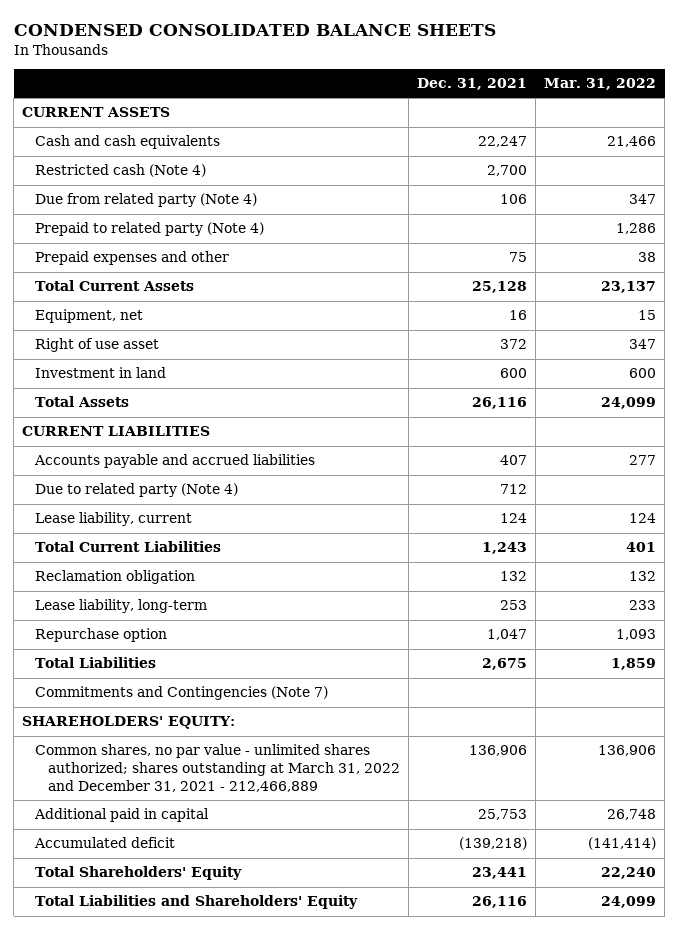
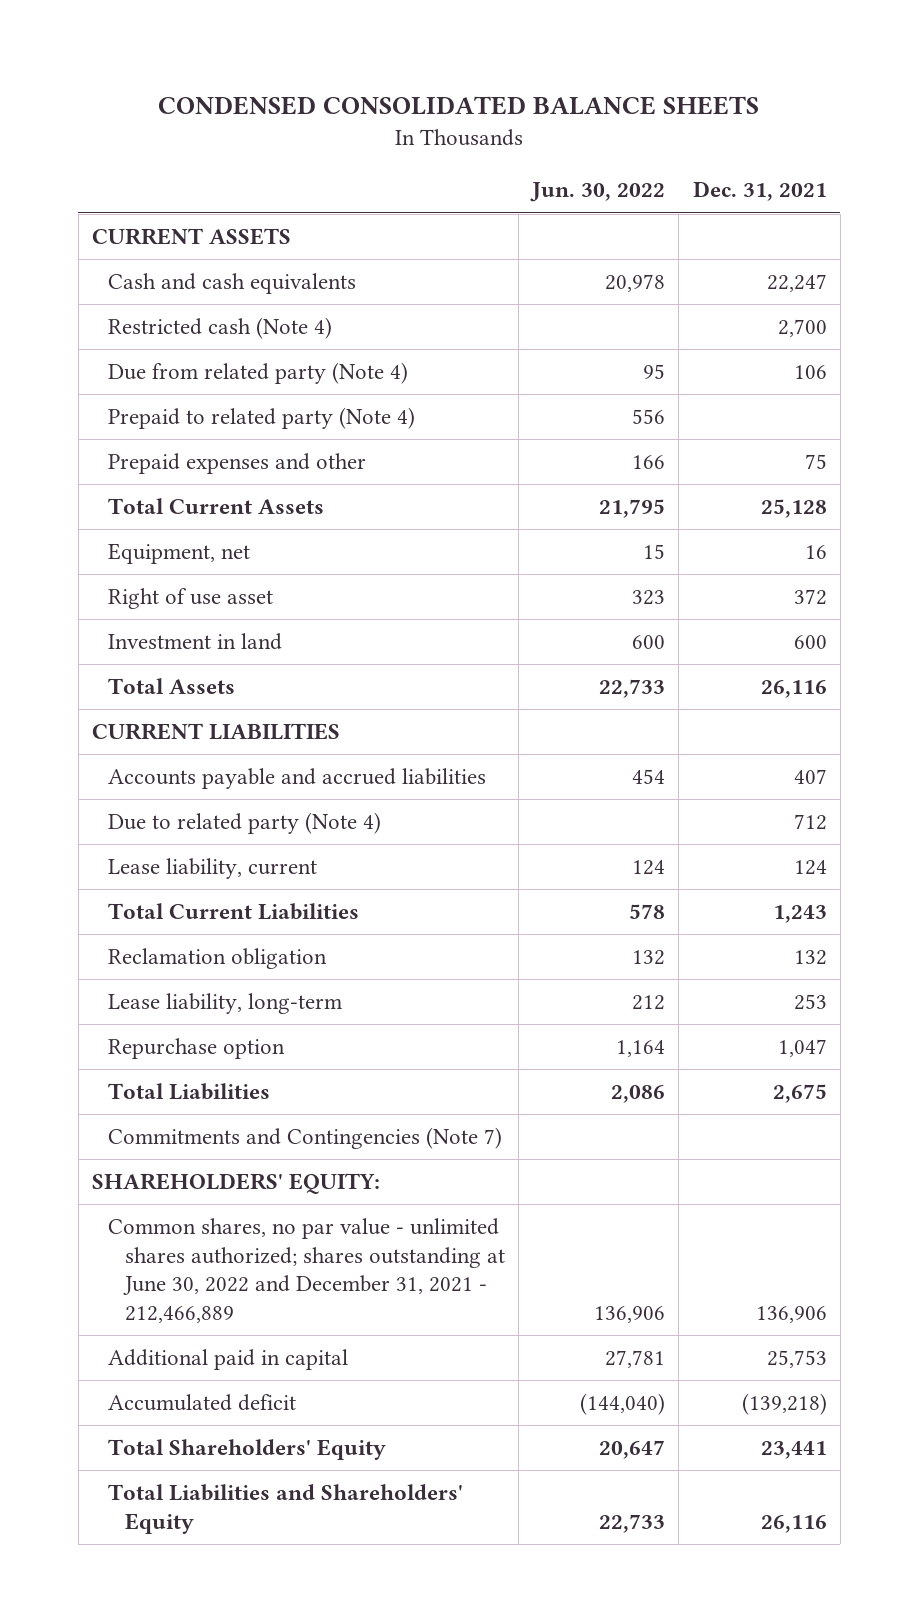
- | Dec. 31, 2021 | Mar. 31, 2022
+ | Jun. 30, 2022 | Dec. 31, 2021
- Common shares, no par value - unlimited shares authorized; shares outstanding at March 31, 2022 and December 31, 2021 - 212,466,889 | 136,906 | 136,906
+ Common shares, no par value - unlimited shares authorized; shares outstanding at June 30, 2022 and December 31, 2021 - 212,466,889 | 136,906 | 136,906

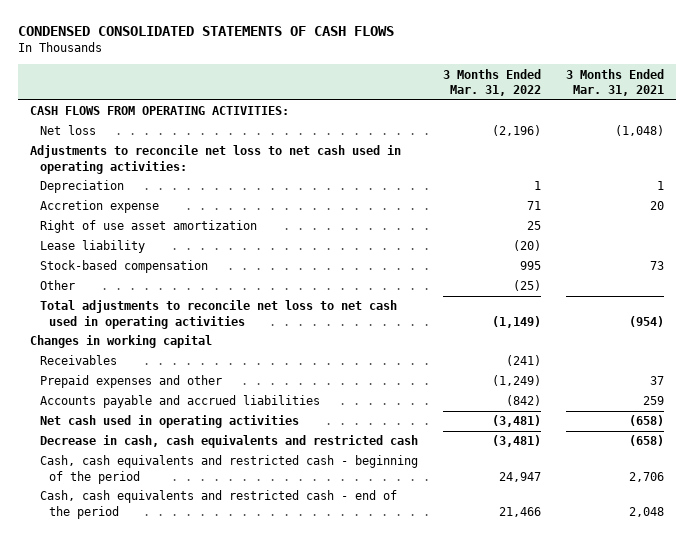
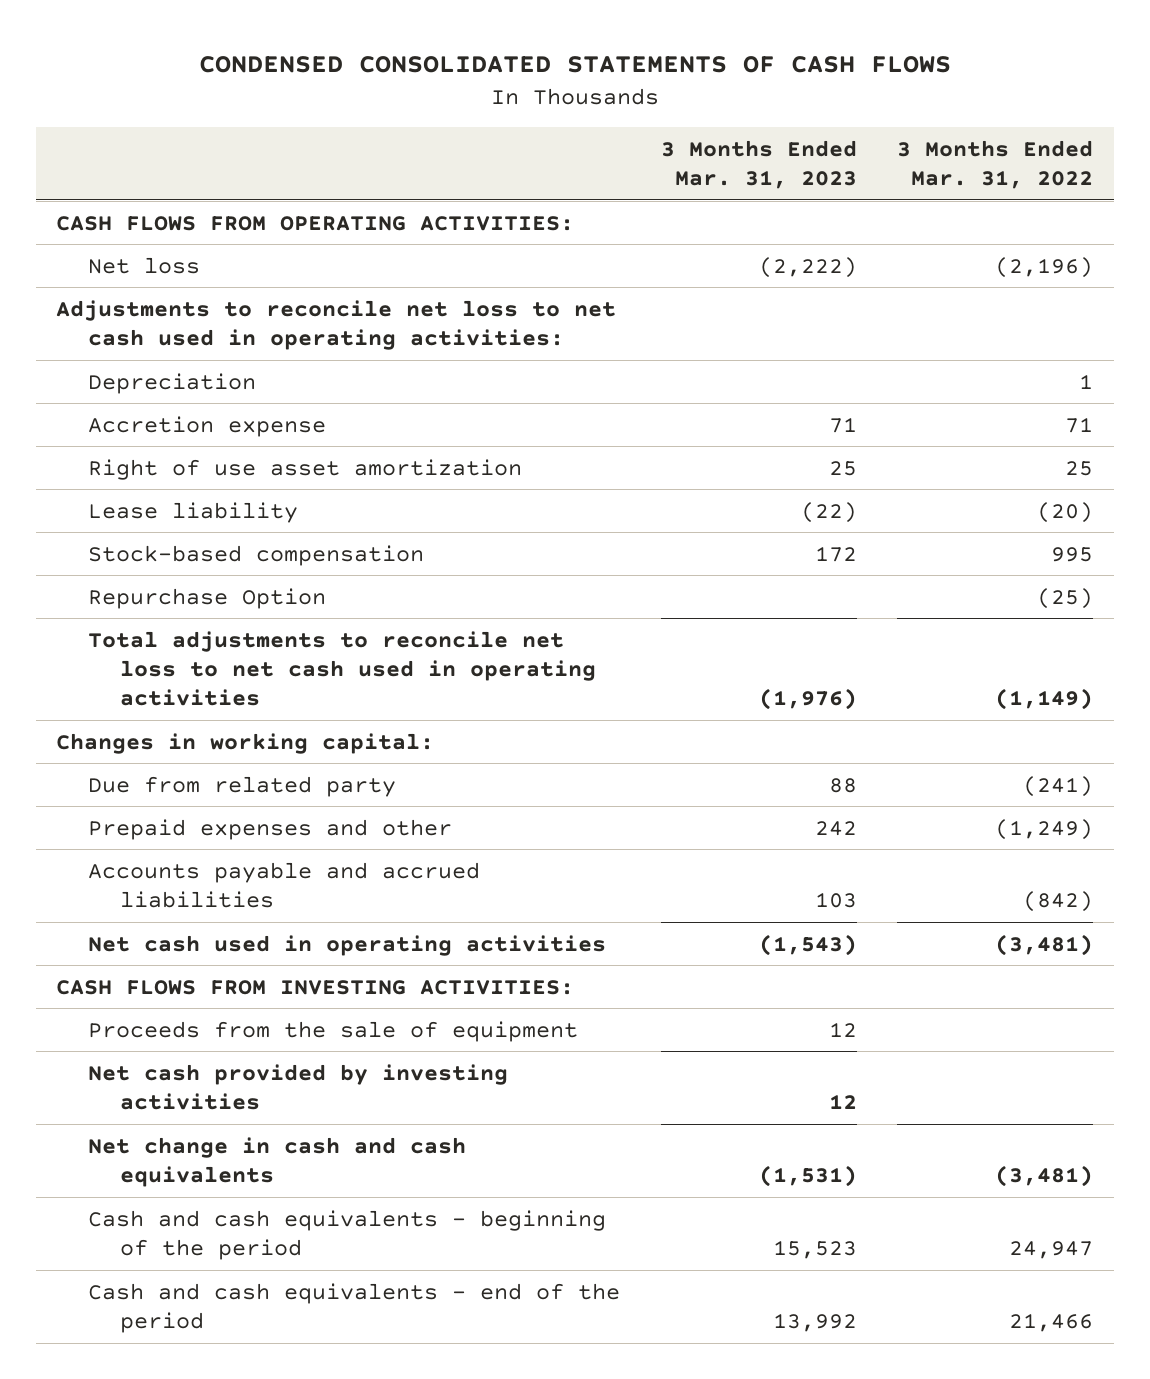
- | 3 Months Ended Mar. 31, 2022 | 3 Months Ended Mar. 31, 2021
+ | 3 Months Ended Mar. 31, 2023 | 3 Months Ended Mar. 31, 2022
- Other | (25) |
+ Repurchase Option | | (25)
- Changes in working capital
- Receivables | (241) |
+ Changes in working capital:
+ Due from related party | 88 | (241)
- Decrease in cash, cash equivalents and restricted cash | (3,481) | (658)
- Cash, cash equivalents and restricted cash - beginning of the period | 24,947 | 2,706
- Cash, cash equivalents and restricted cash - end of the period | 21,466 | 2,048
+ CASH FLOWS FROM INVESTING ACTIVITIES:
+ Proceeds from the sale of equipment | 12 |
+ Net cash provided by investing activities | 12 |
+ Net change in cash and cash equivalents | (1,531) | (3,481)
+ Cash and cash equivalents - beginning of the period | 15,523 | 24,947
+ Cash and cash equivalents - end of the period | 13,992 | 21,466

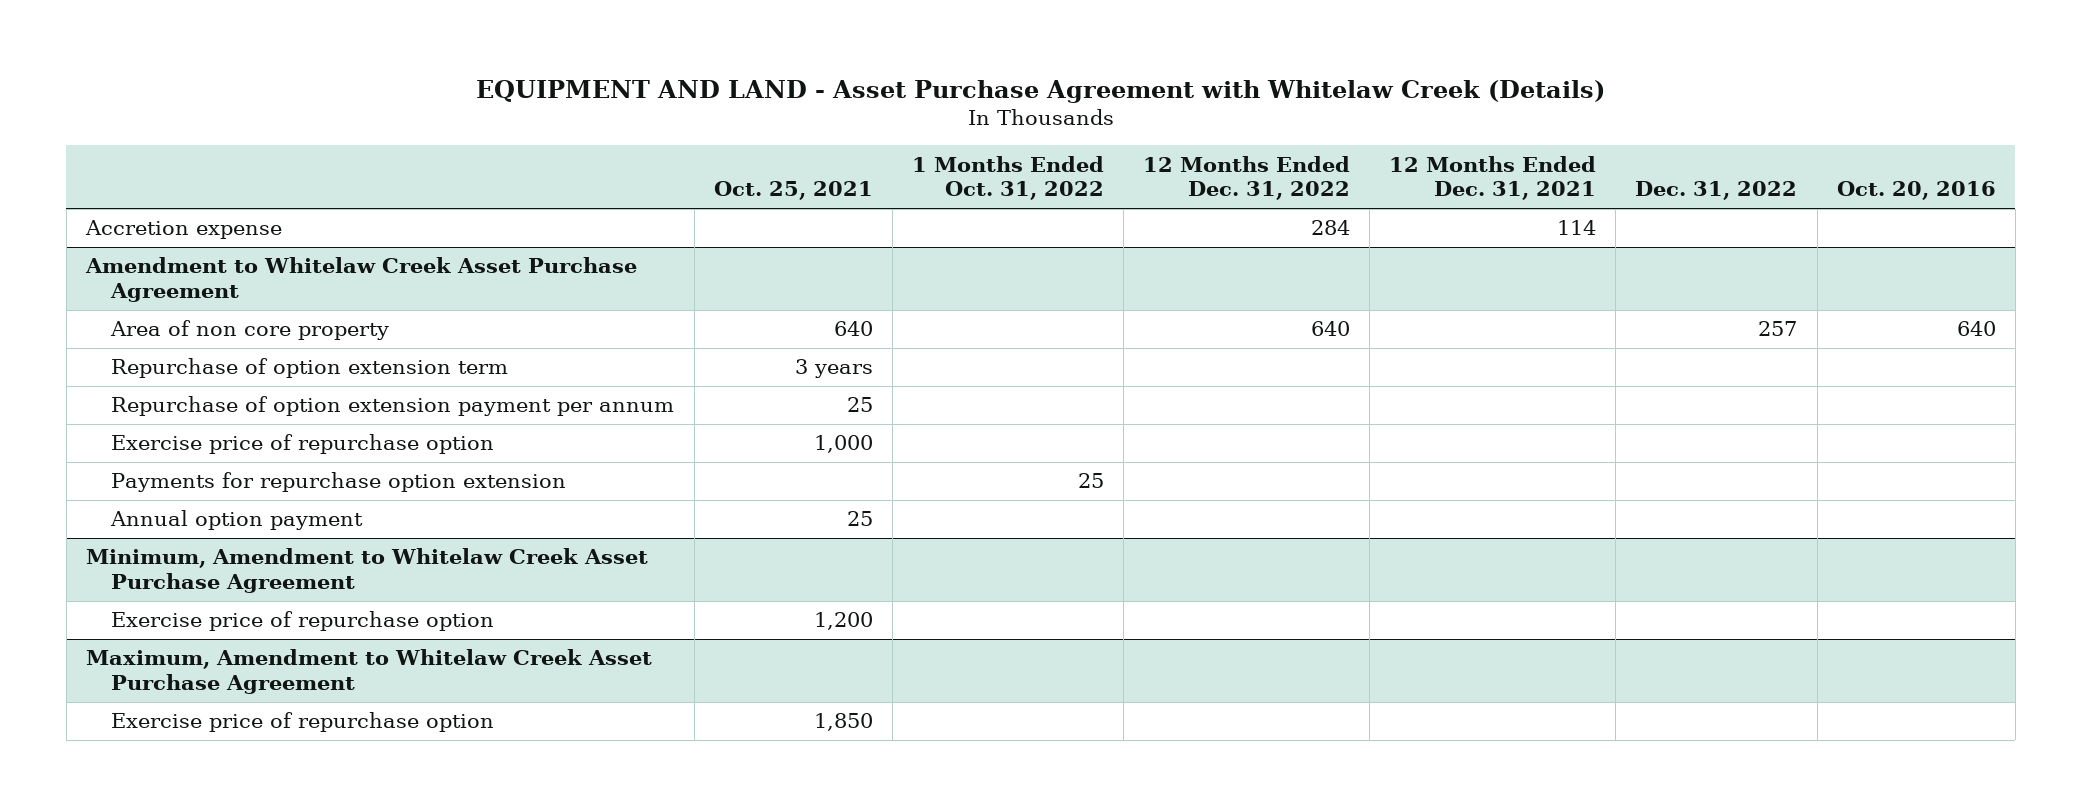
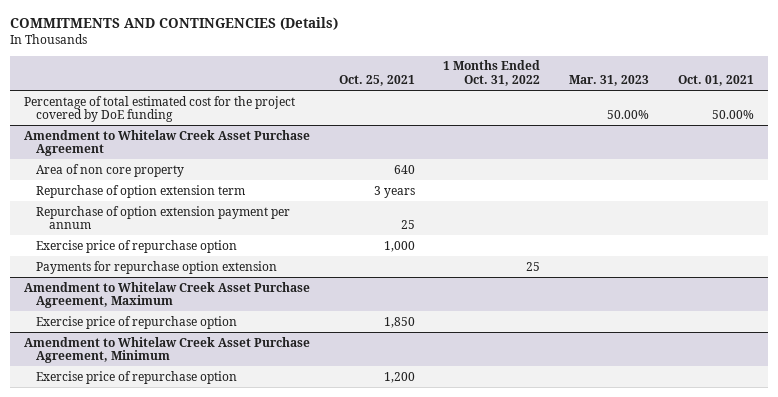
- EQUIPMENT AND LAND - Asset Purchase Agreement with Whitelaw Creek (Details)
+ COMMITMENTS AND CONTINGENCIES (Details)
- | Oct. 25, 2021 | 1 Months Ended Oct. 31, 2022 | 12 Months Ended Dec. 31, 2022 | 12 Months Ended Dec. 31, 2021 | Dec. 31, 2022 | Oct. 20, 2016
+ | Oct. 25, 2021 | 1 Months Ended Oct. 31, 2022 | Mar. 31, 2023 | Oct. 01, 2021
- Accretion expense | | | 284 | 114 | |
+ Percentage of total estimated cost for the project covered by DoE funding | | | 50.00% | 50.00%
@ Amendment to Whitelaw Creek Asset Purchase Agreement
- Annual option payment | 25 | | | | |
- Minimum, Amendment to Whitelaw Creek Asset Purchase Agreement
- Exercise price of repurchase option | 1,200 | | | | |
- Maximum, Amendment to Whitelaw Creek Asset Purchase Agreement
+ Amendment to Whitelaw Creek Asset Purchase Agreement, Maximum
+ Amendment to Whitelaw Creek Asset Purchase Agreement, Minimum
+ Exercise price of repurchase option | 1,200 | | |

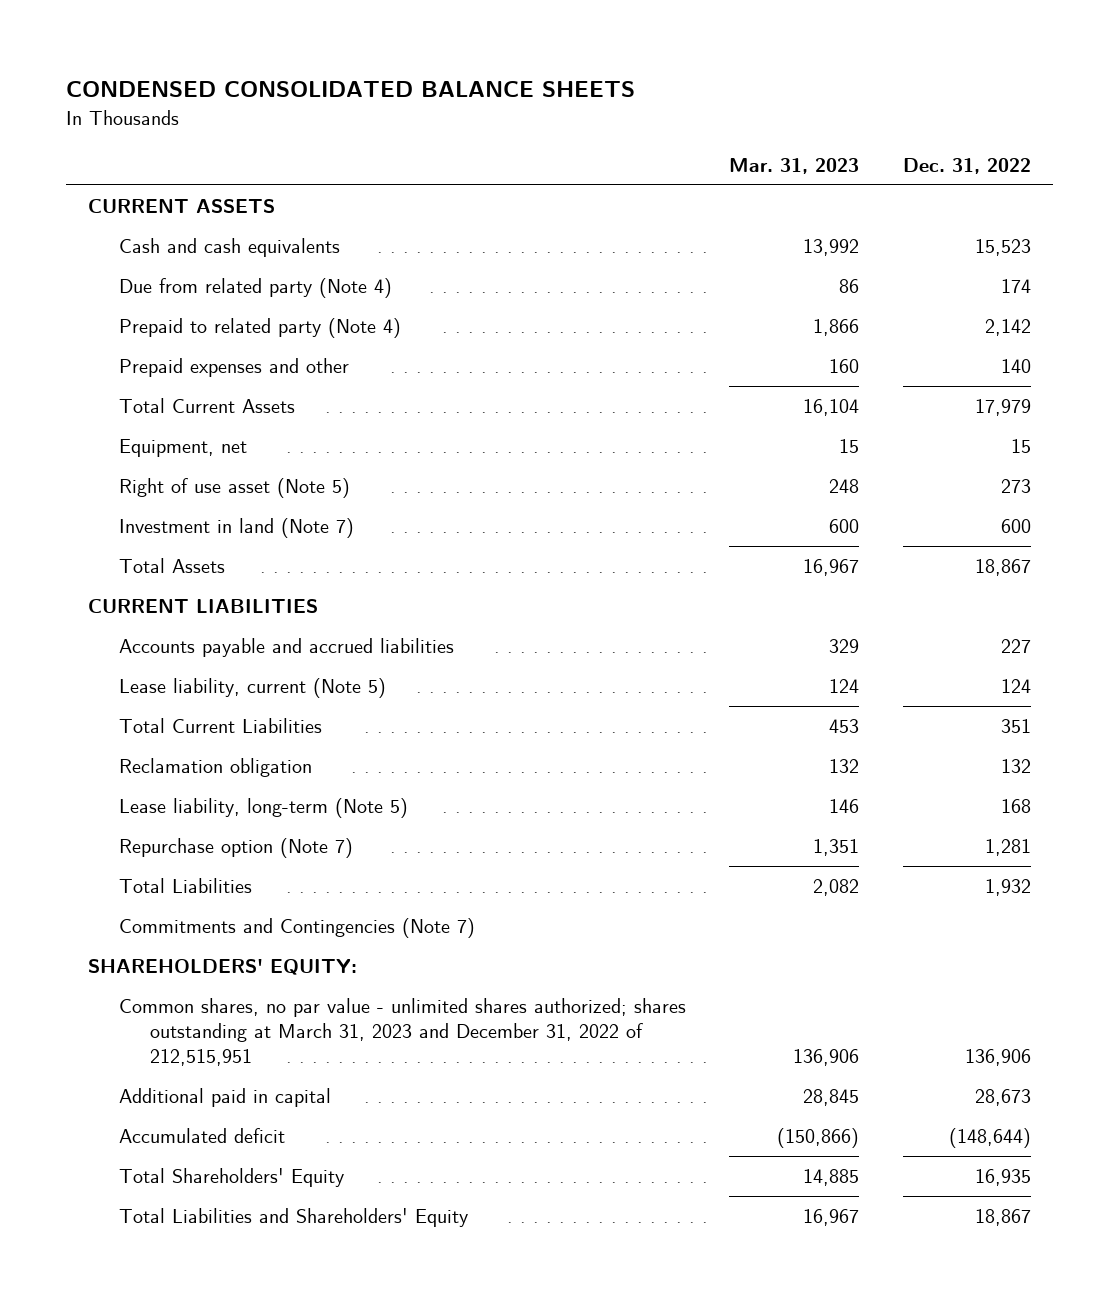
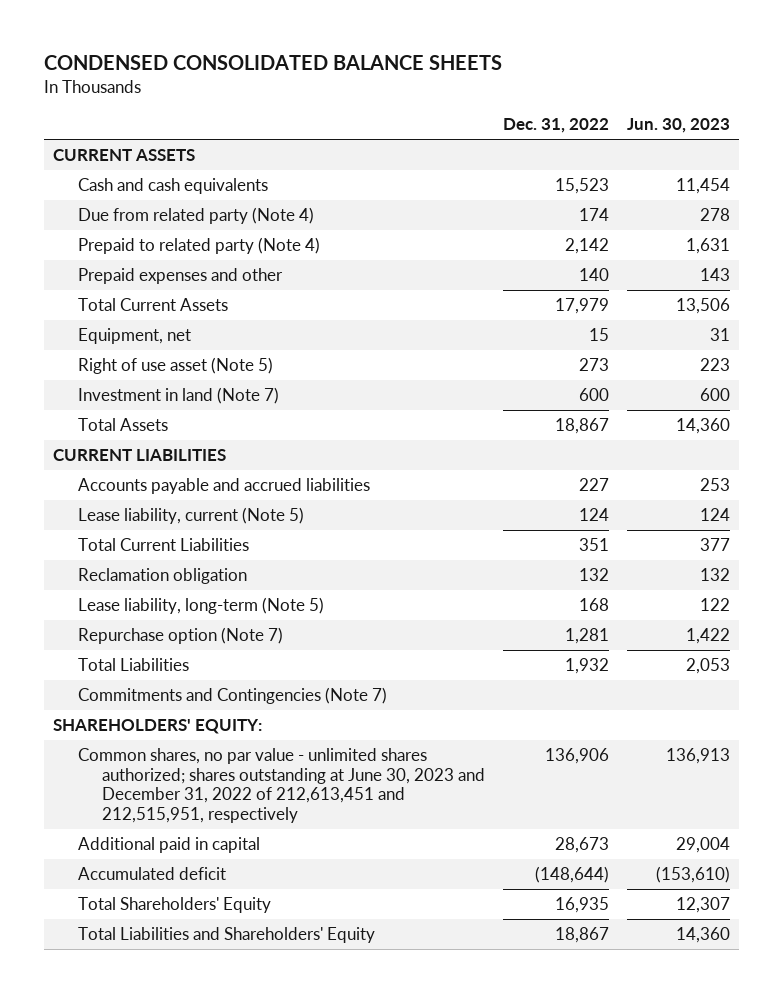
- | Mar. 31, 2023 | Dec. 31, 2022
+ | Dec. 31, 2022 | Jun. 30, 2023
- Common shares, no par value - unlimited shares authorized; shares outstanding at March 31, 2023 and December 31, 2022 of 212,515,951 | 136,906 | 136,906
+ Common shares, no par value - unlimited shares authorized; shares outstanding at June 30, 2023 and December 31, 2022 of 212,613,451 and 212,515,951, respectively | 136,906 | 136,913

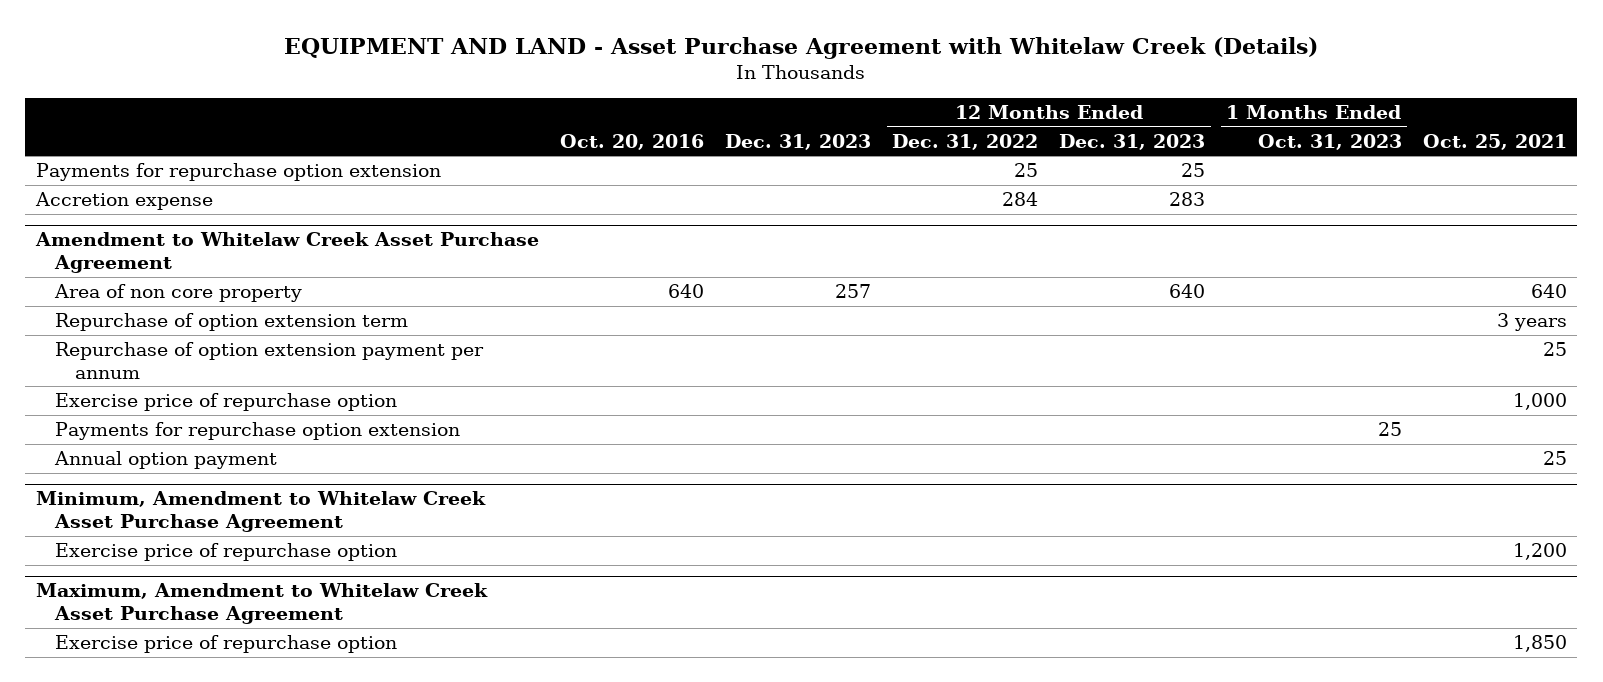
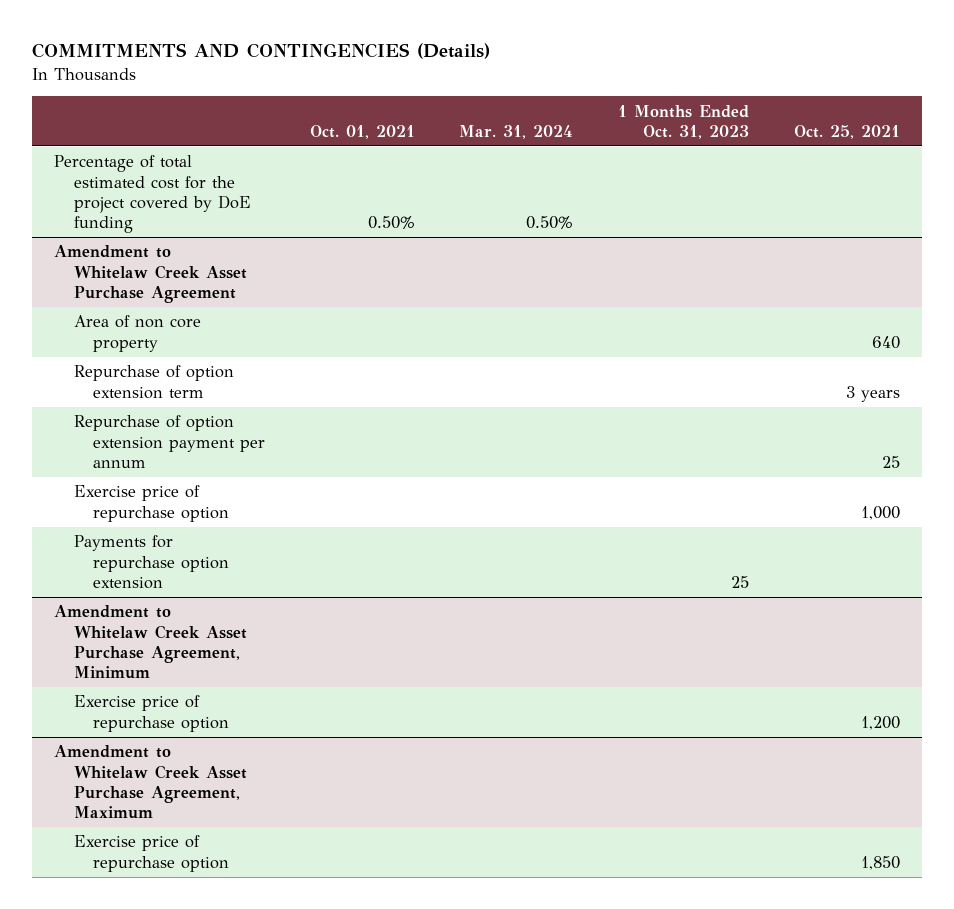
- EQUIPMENT AND LAND - Asset Purchase Agreement with Whitelaw Creek (Details)
+ COMMITMENTS AND CONTINGENCIES (Details)
- | Oct. 20, 2016 | Dec. 31, 2023 | 12 Months Ended Dec. 31, 2022 | 12 Months Ended Dec. 31, 2023 | 1 Months Ended Oct. 31, 2023 | Oct. 25, 2021
+ | Oct. 01, 2021 | Mar. 31, 2024 | 1 Months Ended Oct. 31, 2023 | Oct. 25, 2021
- Payments for repurchase option extension | | | 25 | 25 | |
- Accretion expense | | | 284 | 283 | |
+ Percentage of total estimated cost for the project covered by DoE funding | 0.50% | 0.50% | |
@ Amendment to Whitelaw Creek Asset Purchase Agreement
- Annual option payment | | | | | | 25
- Minimum, Amendment to Whitelaw Creek Asset Purchase Agreement
+ Amendment to Whitelaw Creek Asset Purchase Agreement, Minimum
- Maximum, Amendment to Whitelaw Creek Asset Purchase Agreement
+ Amendment to Whitelaw Creek Asset Purchase Agreement, Maximum

